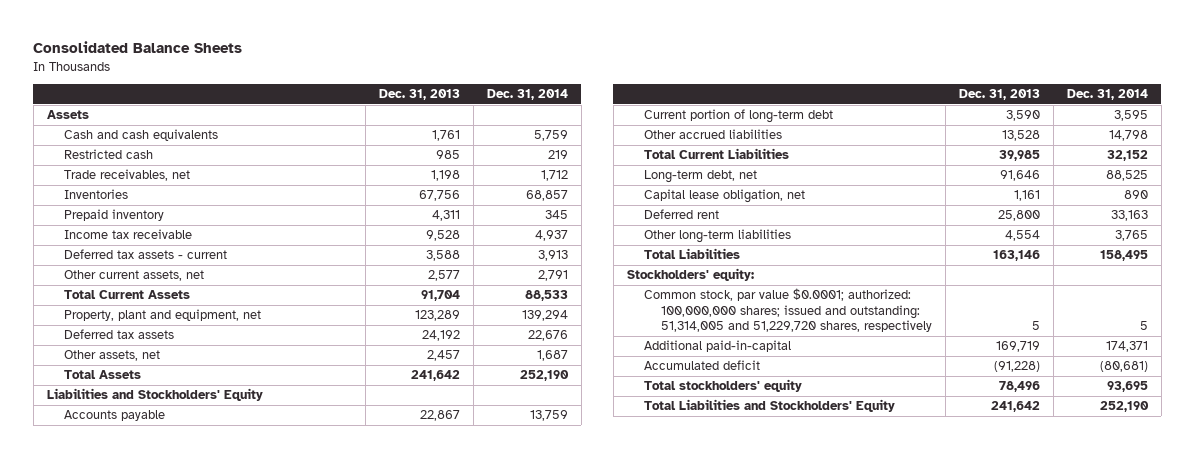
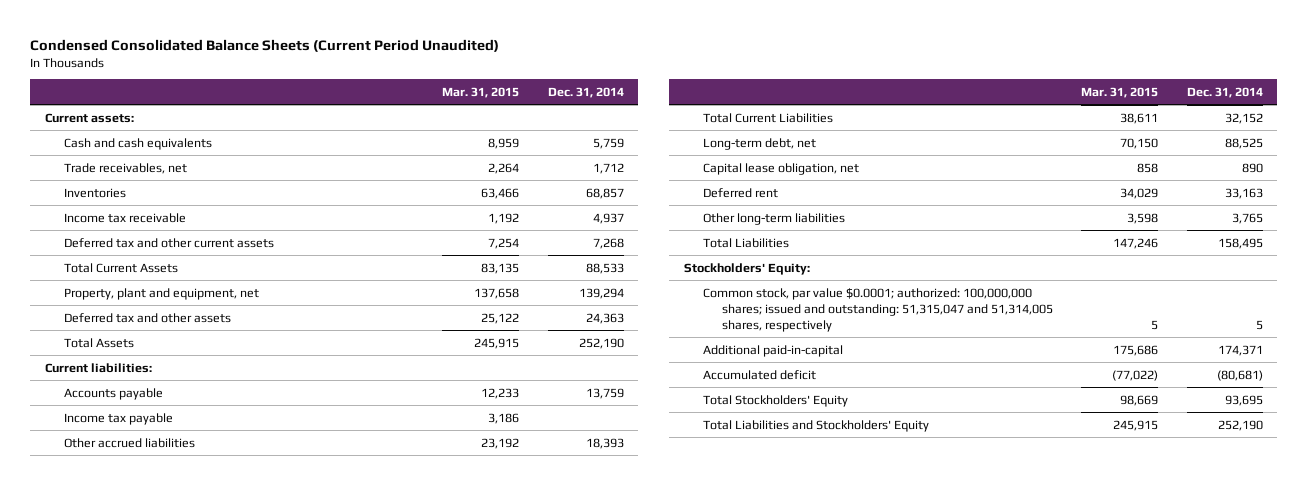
- Consolidated Balance Sheets
+ Condensed Consolidated Balance Sheets (Current Period Unaudited)
- | Dec. 31, 2013 | Dec. 31, 2014
+ | Mar. 31, 2015 | Dec. 31, 2014
- Assets
+ Current assets:
- Restricted cash | 985 | 219
- Prepaid inventory | 4,311 | 345
- Deferred tax assets - current | 3,588 | 3,913
- Other current assets, net | 2,577 | 2,791
+ Deferred tax and other current assets | 7,254 | 7,268
- Deferred tax assets | 24,192 | 22,676
- Other assets, net | 2,457 | 1,687
+ Deferred tax and other assets | 25,122 | 24,363
- Liabilities and Stockholders' Equity
+ Current liabilities:
- Current portion of long-term debt | 3,590 | 3,595
- Other accrued liabilities | 13,528 | 14,798
+ Income tax payable | 3,186 |
+ Other accrued liabilities | 23,192 | 18,393
- Stockholders' equity:
- Common stock, par value $0.0001; authorized: 100,000,000 shares; issued and outstanding: 51,314,005 and 51,229,720 shares, respectively | 5 | 5
+ Stockholders' Equity:
+ Common stock, par value $0.0001; authorized: 100,000,000 shares; issued and outstanding: 51,315,047 and 51,314,005 shares, respectively | 5 | 5
- Total stockholders' equity | 78,496 | 93,695
+ Total Stockholders' Equity | 98,669 | 93,695

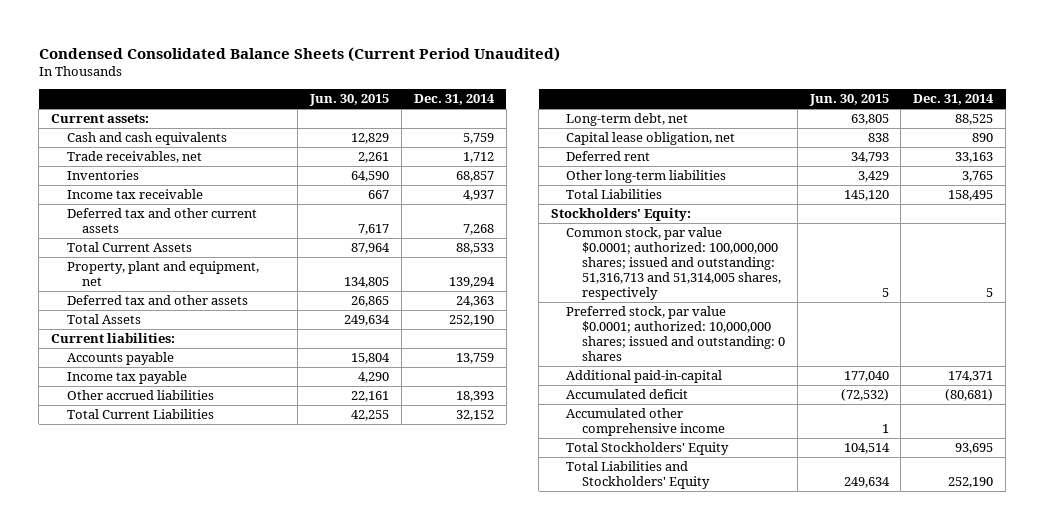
- | Mar. 31, 2015 | Dec. 31, 2014
+ | Jun. 30, 2015 | Dec. 31, 2014
- Common stock, par value $0.0001; authorized: 100,000,000 shares; issued and outstanding: 51,315,047 and 51,314,005 shares, respectively | 5 | 5
+ Common stock, par value $0.0001; authorized: 100,000,000 shares; issued and outstanding: 51,316,713 and 51,314,005 shares, respectively | 5 | 5
+ Preferred stock, par value $0.0001; authorized: 10,000,000 shares; issued and outstanding: 0 shares
+ Accumulated other comprehensive income | 1 |

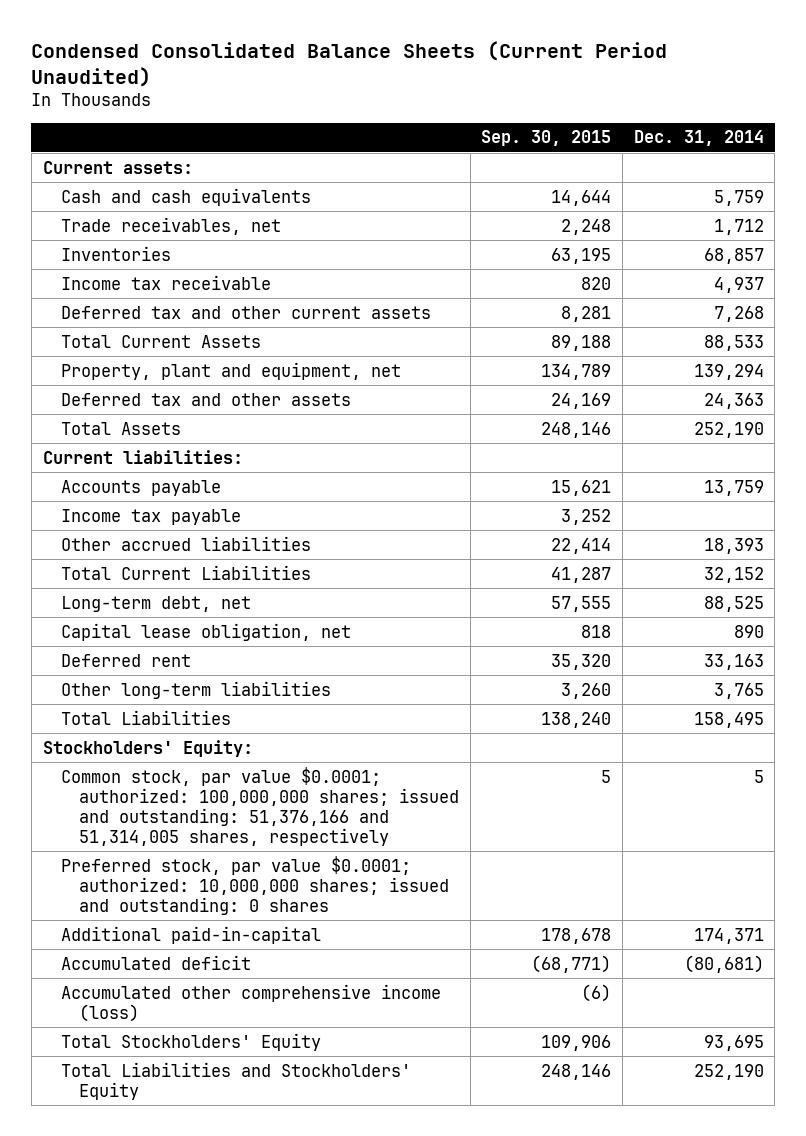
- | Jun. 30, 2015 | Dec. 31, 2014
+ | Sep. 30, 2015 | Dec. 31, 2014
- Common stock, par value $0.0001; authorized: 100,000,000 shares; issued and outstanding: 51,316,713 and 51,314,005 shares, respectively | 5 | 5
+ Common stock, par value $0.0001; authorized: 100,000,000 shares; issued and outstanding: 51,376,166 and 51,314,005 shares, respectively | 5 | 5
- Accumulated other comprehensive income | 1 |
+ Accumulated other comprehensive income (loss) | (6) |

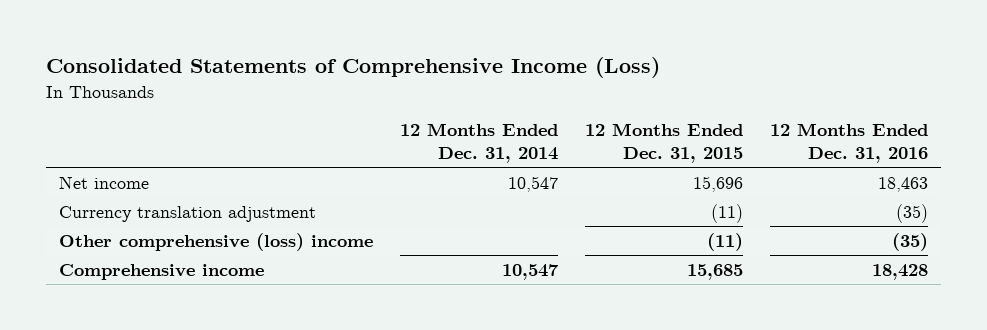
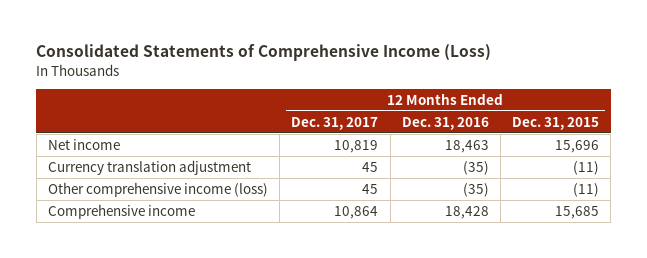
- | 12 Months Ended Dec. 31, 2014 | 12 Months Ended Dec. 31, 2015 | 12 Months Ended Dec. 31, 2016
+ | 12 Months Ended Dec. 31, 2017 | 12 Months Ended Dec. 31, 2016 | 12 Months Ended Dec. 31, 2015
- Other comprehensive (loss) income | | (11) | (35)
+ Other comprehensive income (loss) | 45 | (35) | (11)

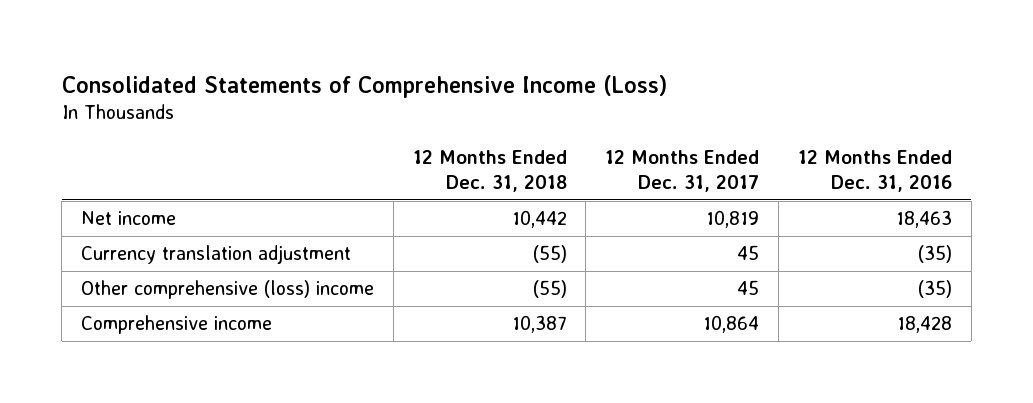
- | 12 Months Ended Dec. 31, 2017 | 12 Months Ended Dec. 31, 2016 | 12 Months Ended Dec. 31, 2015
+ | 12 Months Ended Dec. 31, 2018 | 12 Months Ended Dec. 31, 2017 | 12 Months Ended Dec. 31, 2016
- Other comprehensive income (loss) | 45 | (35) | (11)
+ Other comprehensive (loss) income | (55) | 45 | (35)

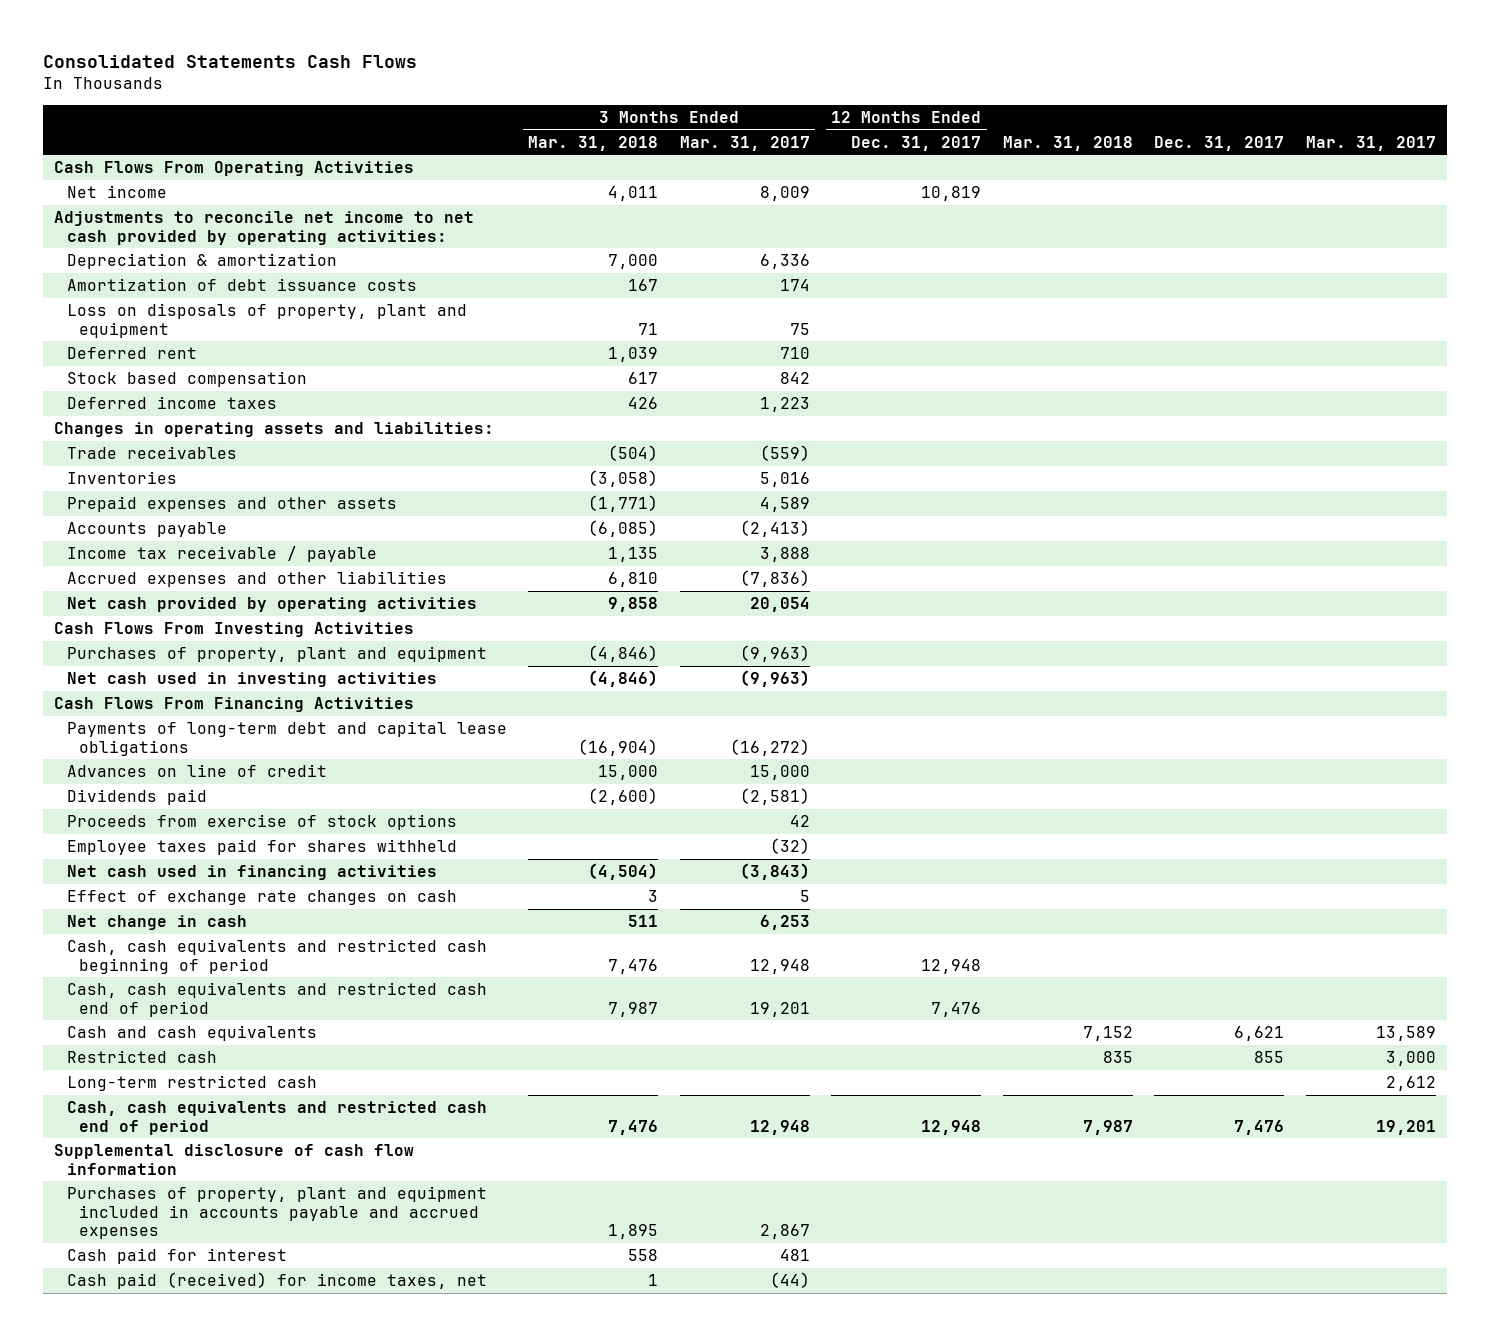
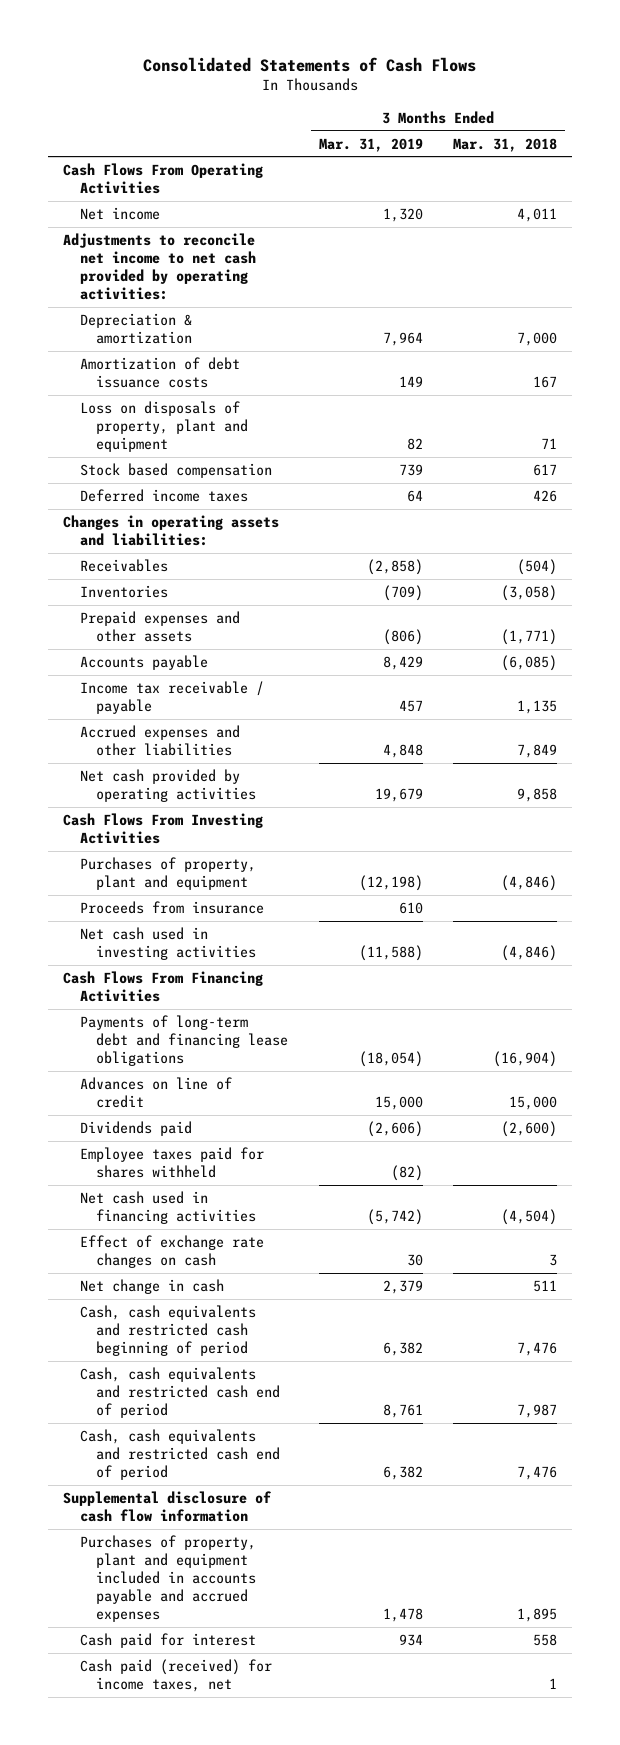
- Consolidated Statements Cash Flows
+ Consolidated Statements of Cash Flows
- | 3 Months Ended Mar. 31, 2018 | 3 Months Ended Mar. 31, 2017 | 12 Months Ended Dec. 31, 2017 | Mar. 31, 2018 | Dec. 31, 2017 | Mar. 31, 2017
+ | 3 Months Ended Mar. 31, 2019 | 3 Months Ended Mar. 31, 2018
- Deferred rent | 1,039 | 710 | | | |
- Trade receivables | (504) | (559) | | | |
+ Receivables | (2,858) | (504)
- Accrued expenses and other liabilities | 6,810 | (7,836) | | | |
+ Accrued expenses and other liabilities | 4,848 | 7,849
+ Proceeds from insurance | 610 |
- Payments of long-term debt and capital lease obligations | (16,904) | (16,272) | | | |
+ Payments of long-term debt and financing lease obligations | (18,054) | (16,904)
- Proceeds from exercise of stock options | | 42 | | | |
- Cash and cash equivalents | | | | 7,152 | 6,621 | 13,589
- Restricted cash | | | | 835 | 855 | 3,000
- Long-term restricted cash | | | | | | 2,612

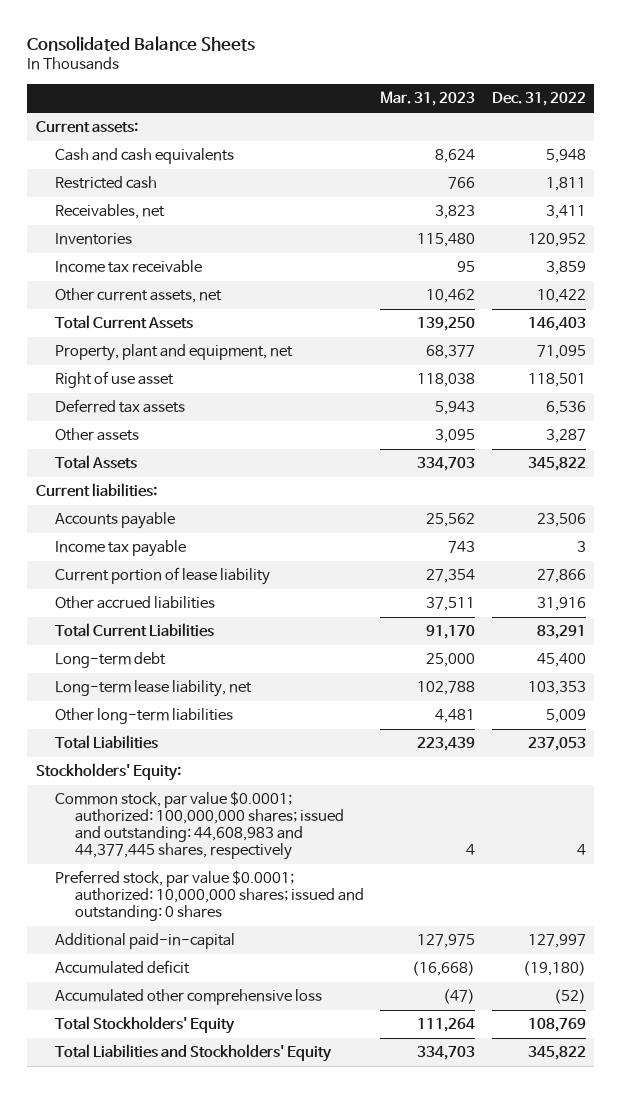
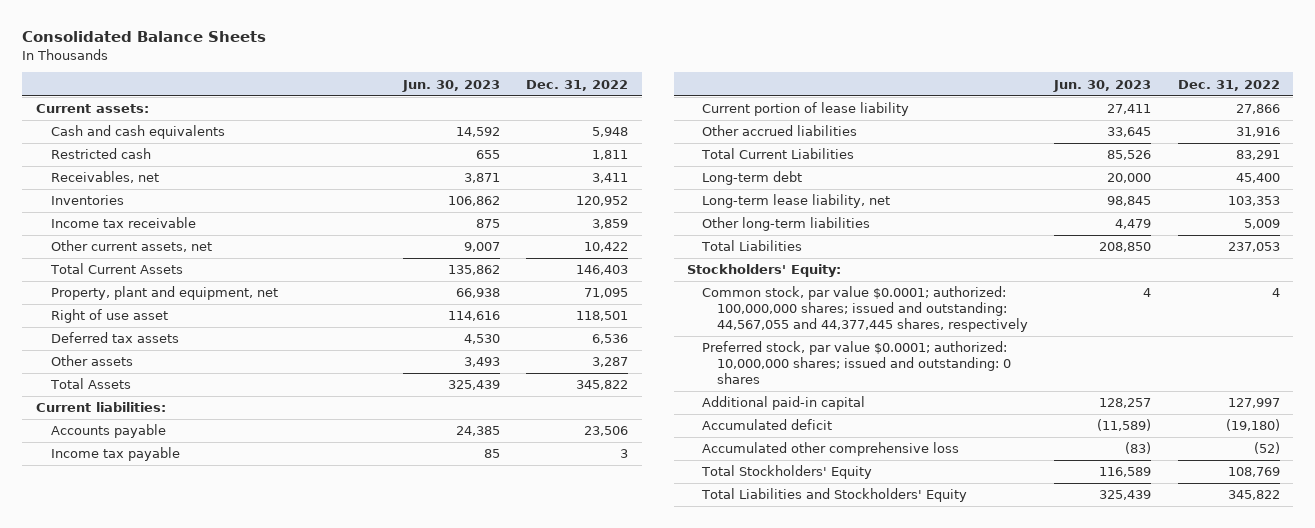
- | Mar. 31, 2023 | Dec. 31, 2022
+ | Jun. 30, 2023 | Dec. 31, 2022
- Common stock, par value $0.0001; authorized: 100,000,000 shares; issued and outstanding: 44,608,983 and 44,377,445 shares, respectively | 4 | 4
+ Common stock, par value $0.0001; authorized: 100,000,000 shares; issued and outstanding: 44,567,055 and 44,377,445 shares, respectively | 4 | 4
- Additional paid-in-capital | 127,975 | 127,997
+ Additional paid-in capital | 128,257 | 127,997

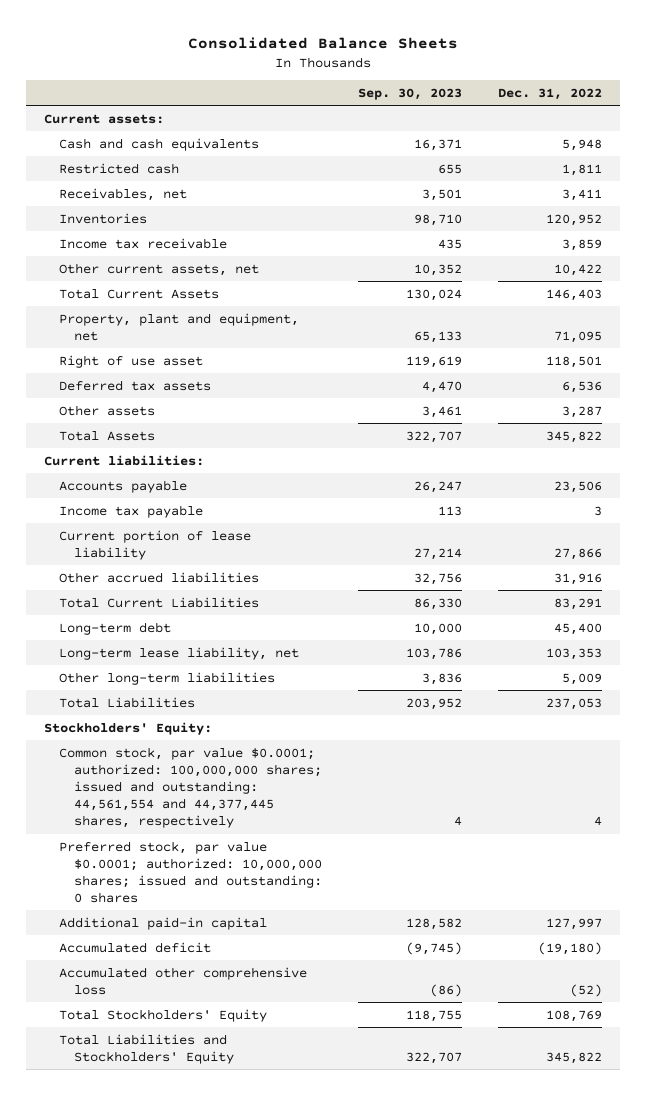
- | Jun. 30, 2023 | Dec. 31, 2022
+ | Sep. 30, 2023 | Dec. 31, 2022
- Common stock, par value $0.0001; authorized: 100,000,000 shares; issued and outstanding: 44,567,055 and 44,377,445 shares, respectively | 4 | 4
+ Common stock, par value $0.0001; authorized: 100,000,000 shares; issued and outstanding: 44,561,554 and 44,377,445 shares, respectively | 4 | 4

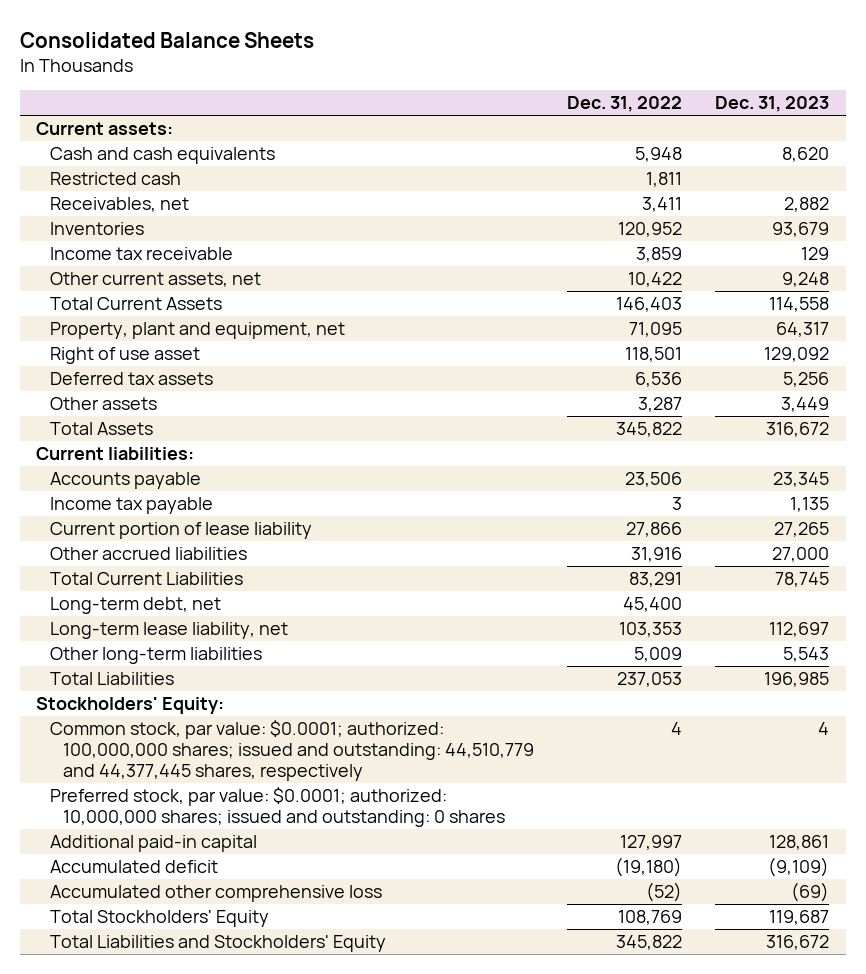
- | Sep. 30, 2023 | Dec. 31, 2022
+ | Dec. 31, 2022 | Dec. 31, 2023
- Long-term debt | 10,000 | 45,400
+ Long-term debt, net | 45,400 |
- Common stock, par value $0.0001; authorized: 100,000,000 shares; issued and outstanding: 44,561,554 and 44,377,445 shares, respectively | 4 | 4
- Preferred stock, par value $0.0001; authorized: 10,000,000 shares; issued and outstanding: 0 shares
+ Common stock, par value: $0.0001; authorized: 100,000,000 shares; issued and outstanding: 44,510,779 and 44,377,445 shares, respectively | 4 | 4
+ Preferred stock, par value: $0.0001; authorized: 10,000,000 shares; issued and outstanding: 0 shares

